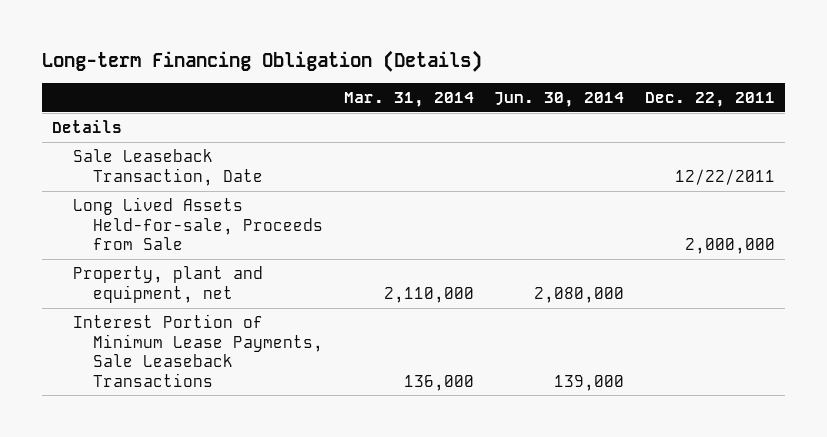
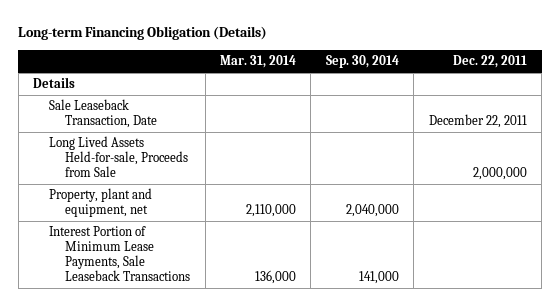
- | Mar. 31, 2014 | Jun. 30, 2014 | Dec. 22, 2011
+ | Mar. 31, 2014 | Sep. 30, 2014 | Dec. 22, 2011
- Sale Leaseback Transaction, Date | | | 12/22/2011
+ Sale Leaseback Transaction, Date | | | December 22, 2011

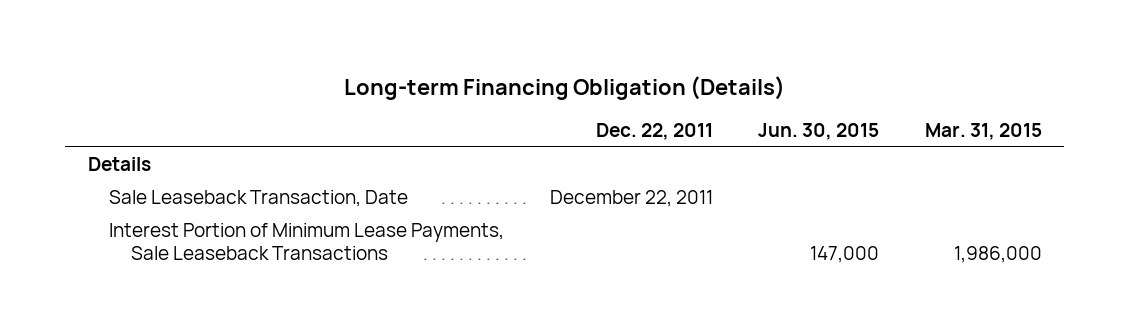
- | Mar. 31, 2014 | Sep. 30, 2014 | Dec. 22, 2011
+ | Dec. 22, 2011 | Jun. 30, 2015 | Mar. 31, 2015
- Long Lived Assets Held-for-sale, Proceeds from Sale | | | 2,000,000
- Property, plant and equipment, net | 2,110,000 | 2,040,000 |

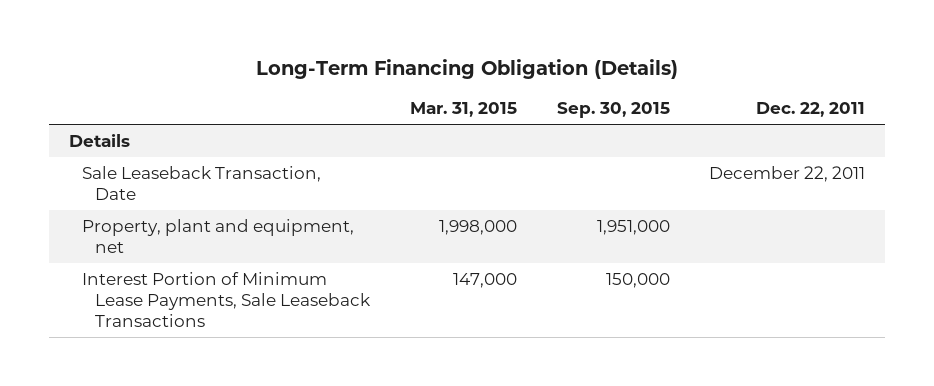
- Long-term Financing Obligation (Details)
+ Long-Term Financing Obligation (Details)
- | Dec. 22, 2011 | Jun. 30, 2015 | Mar. 31, 2015
+ | Mar. 31, 2015 | Sep. 30, 2015 | Dec. 22, 2011
- Interest Portion of Minimum Lease Payments, Sale Leaseback Transactions | | 147,000 | 1,986,000
+ Property, plant and equipment, net | 1,998,000 | 1,951,000 |
+ Interest Portion of Minimum Lease Payments, Sale Leaseback Transactions | 147,000 | 150,000 |

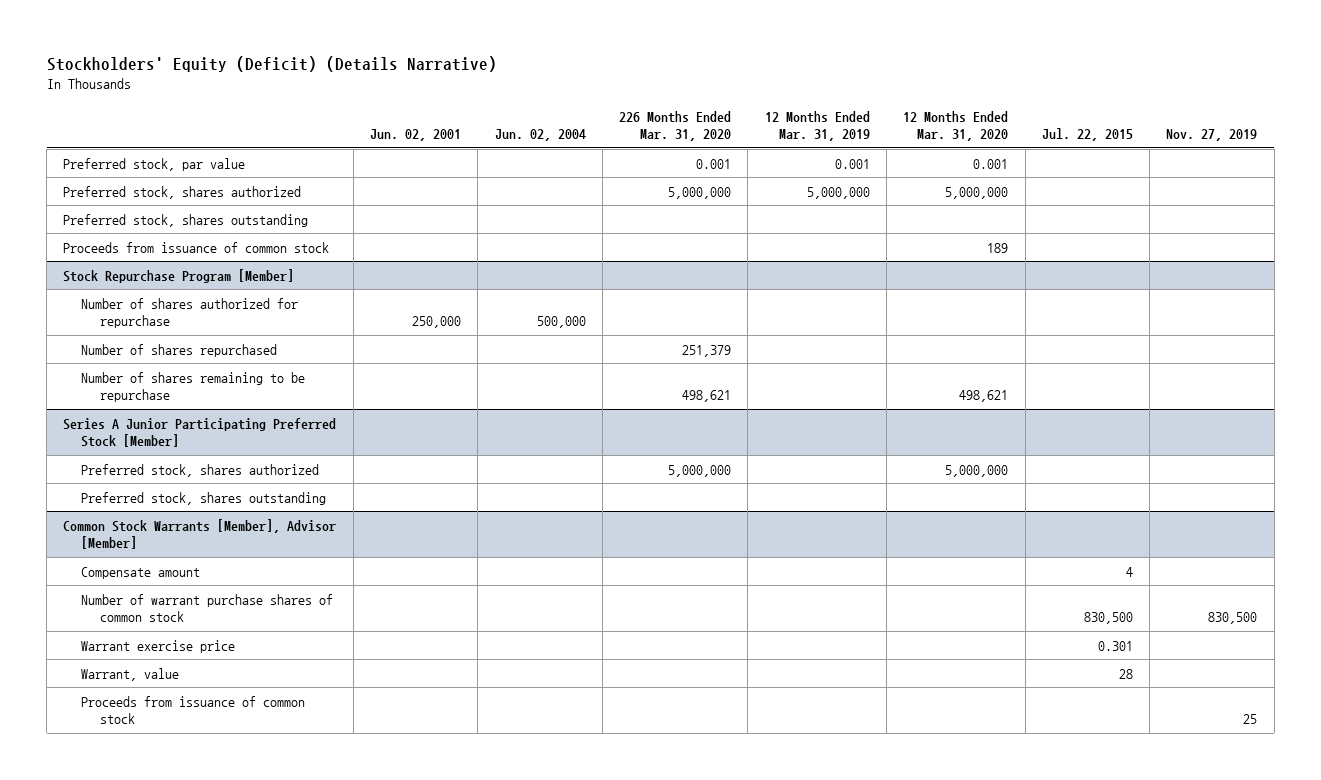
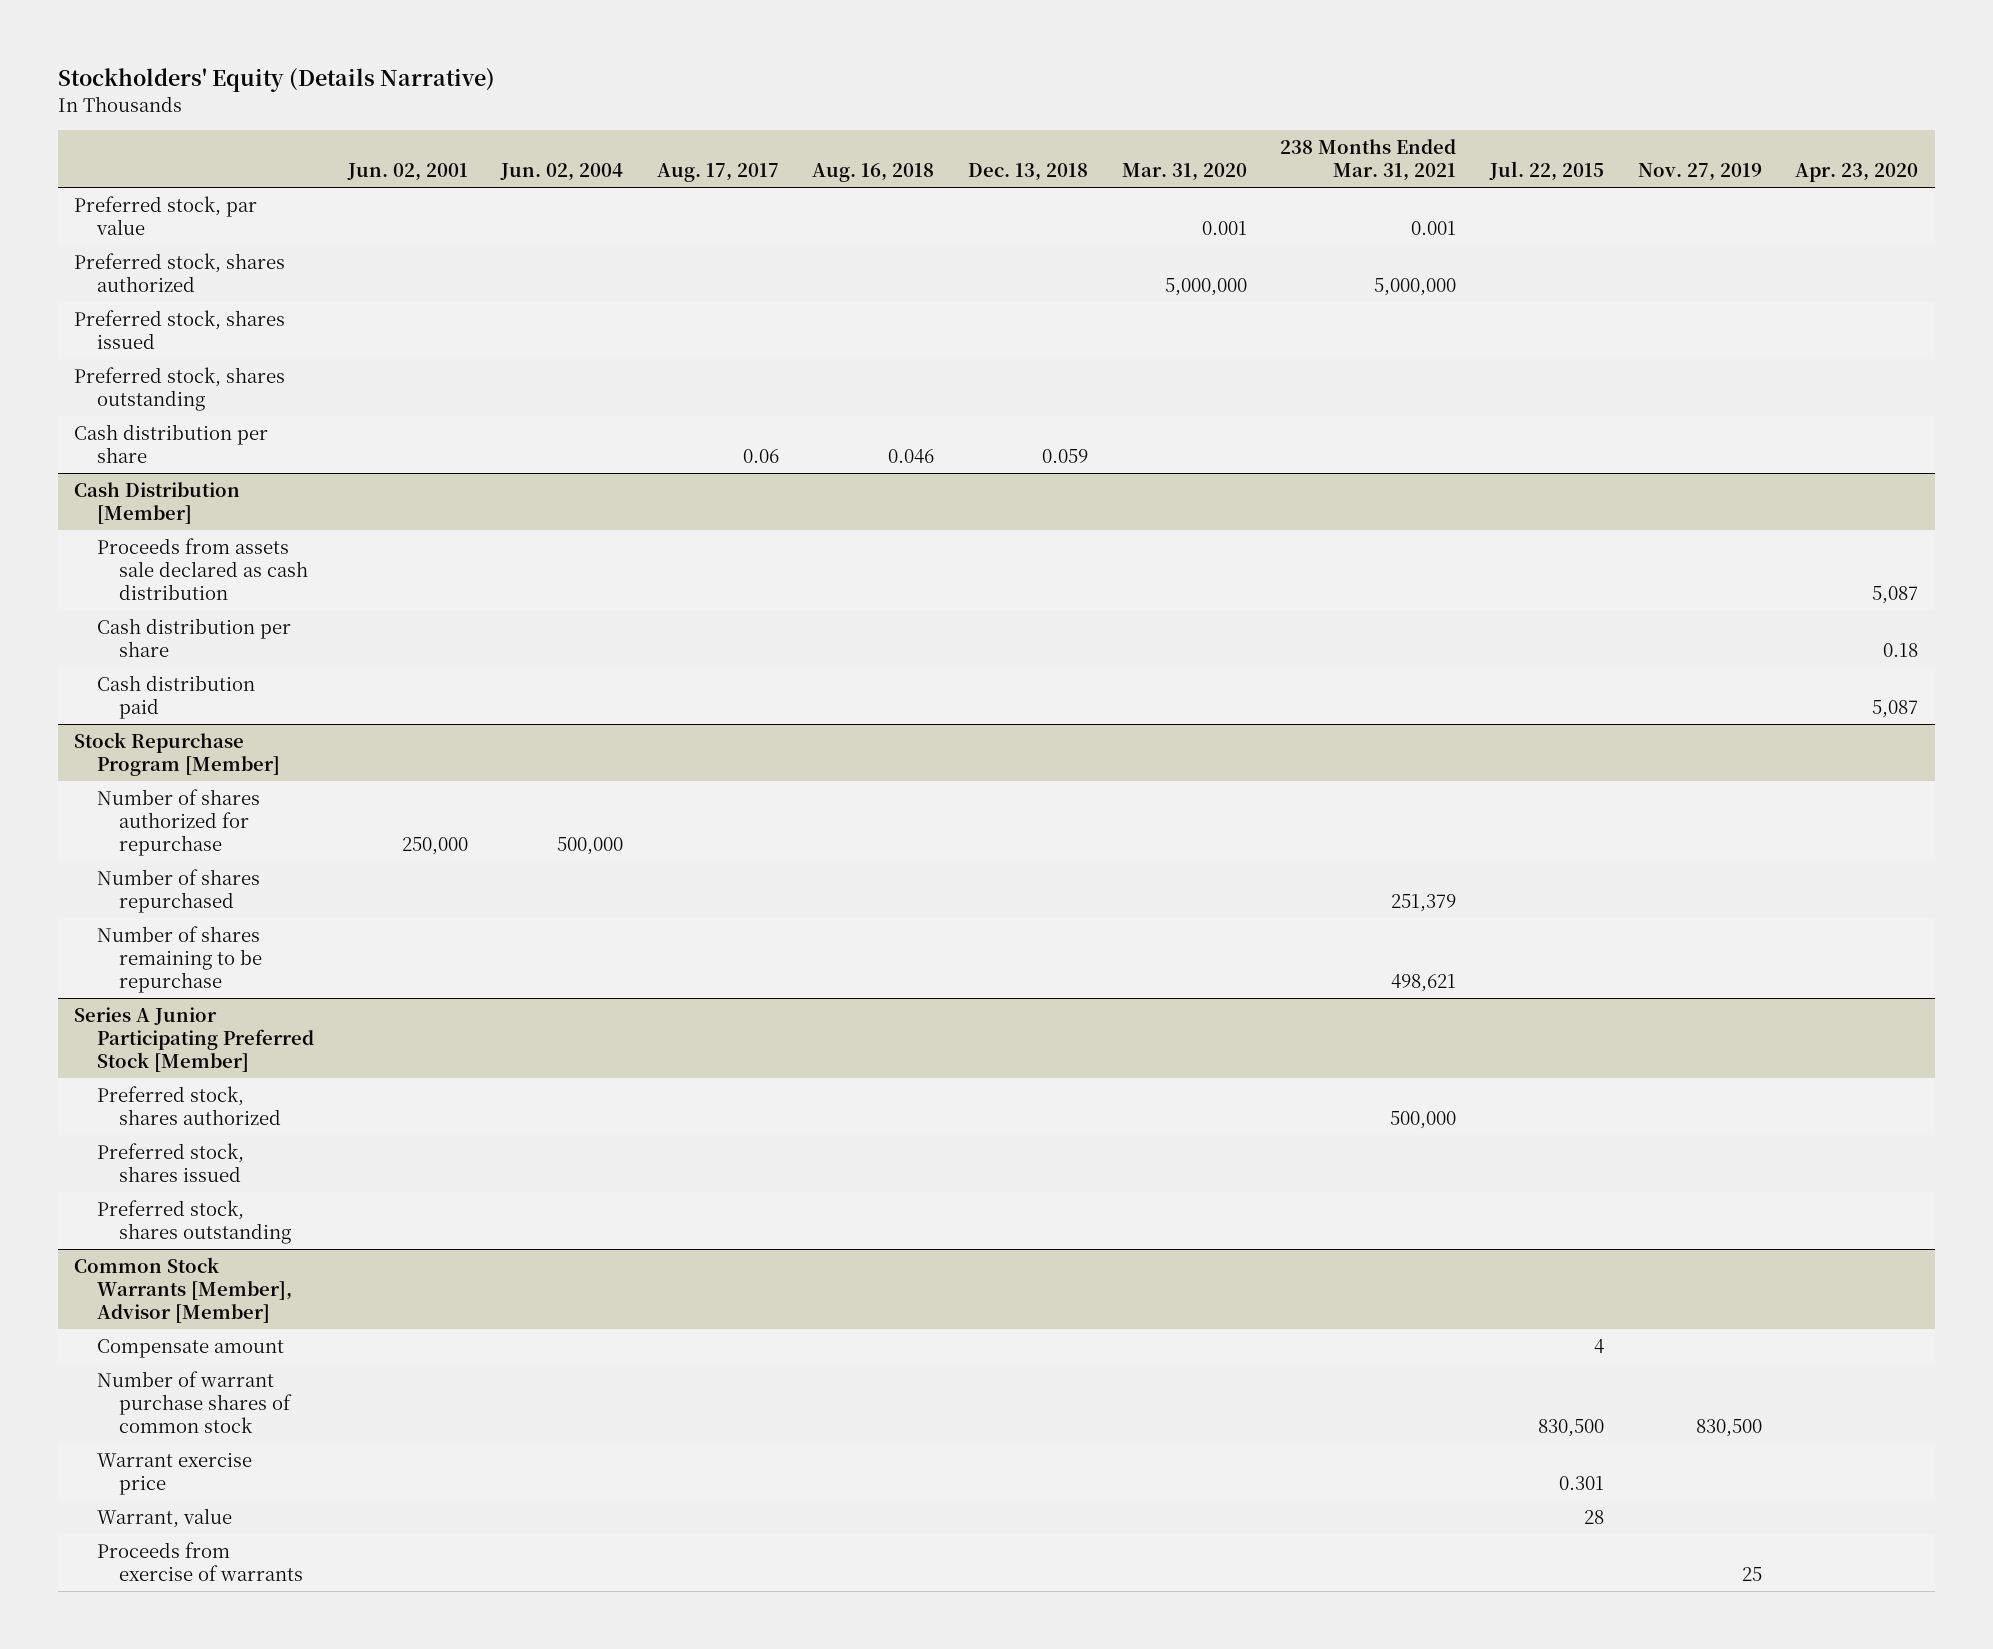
- Stockholders' Equity (Deficit) (Details Narrative)
+ Stockholders' Equity (Details Narrative)
- | Jun. 02, 2001 | Jun. 02, 2004 | 226 Months Ended Mar. 31, 2020 | 12 Months Ended Mar. 31, 2019 | 12 Months Ended Mar. 31, 2020 | Jul. 22, 2015 | Nov. 27, 2019
+ | Jun. 02, 2001 | Jun. 02, 2004 | Aug. 17, 2017 | Aug. 16, 2018 | Dec. 13, 2018 | Mar. 31, 2020 | 238 Months Ended Mar. 31, 2021 | Jul. 22, 2015 | Nov. 27, 2019 | Apr. 23, 2020
+ Preferred stock, shares issued
- Proceeds from issuance of common stock | | | | | 189 | |
+ Cash distribution per share | | | 0.06 | 0.046 | 0.059 | | | | |
+ Cash Distribution [Member]
+ Proceeds from assets sale declared as cash distribution | | | | | | | | | | 5,087
+ Cash distribution per share | | | | | | | | | | 0.18
+ Cash distribution paid | | | | | | | | | | 5,087
@ Series A Junior Participating Preferred Stock [Member]
+ Preferred stock, shares issued
@ Common Stock Warrants [Member], Advisor [Member]
- Proceeds from issuance of common stock | | | | | | | 25
+ Proceeds from exercise of warrants | | | | | | | | | 25 |

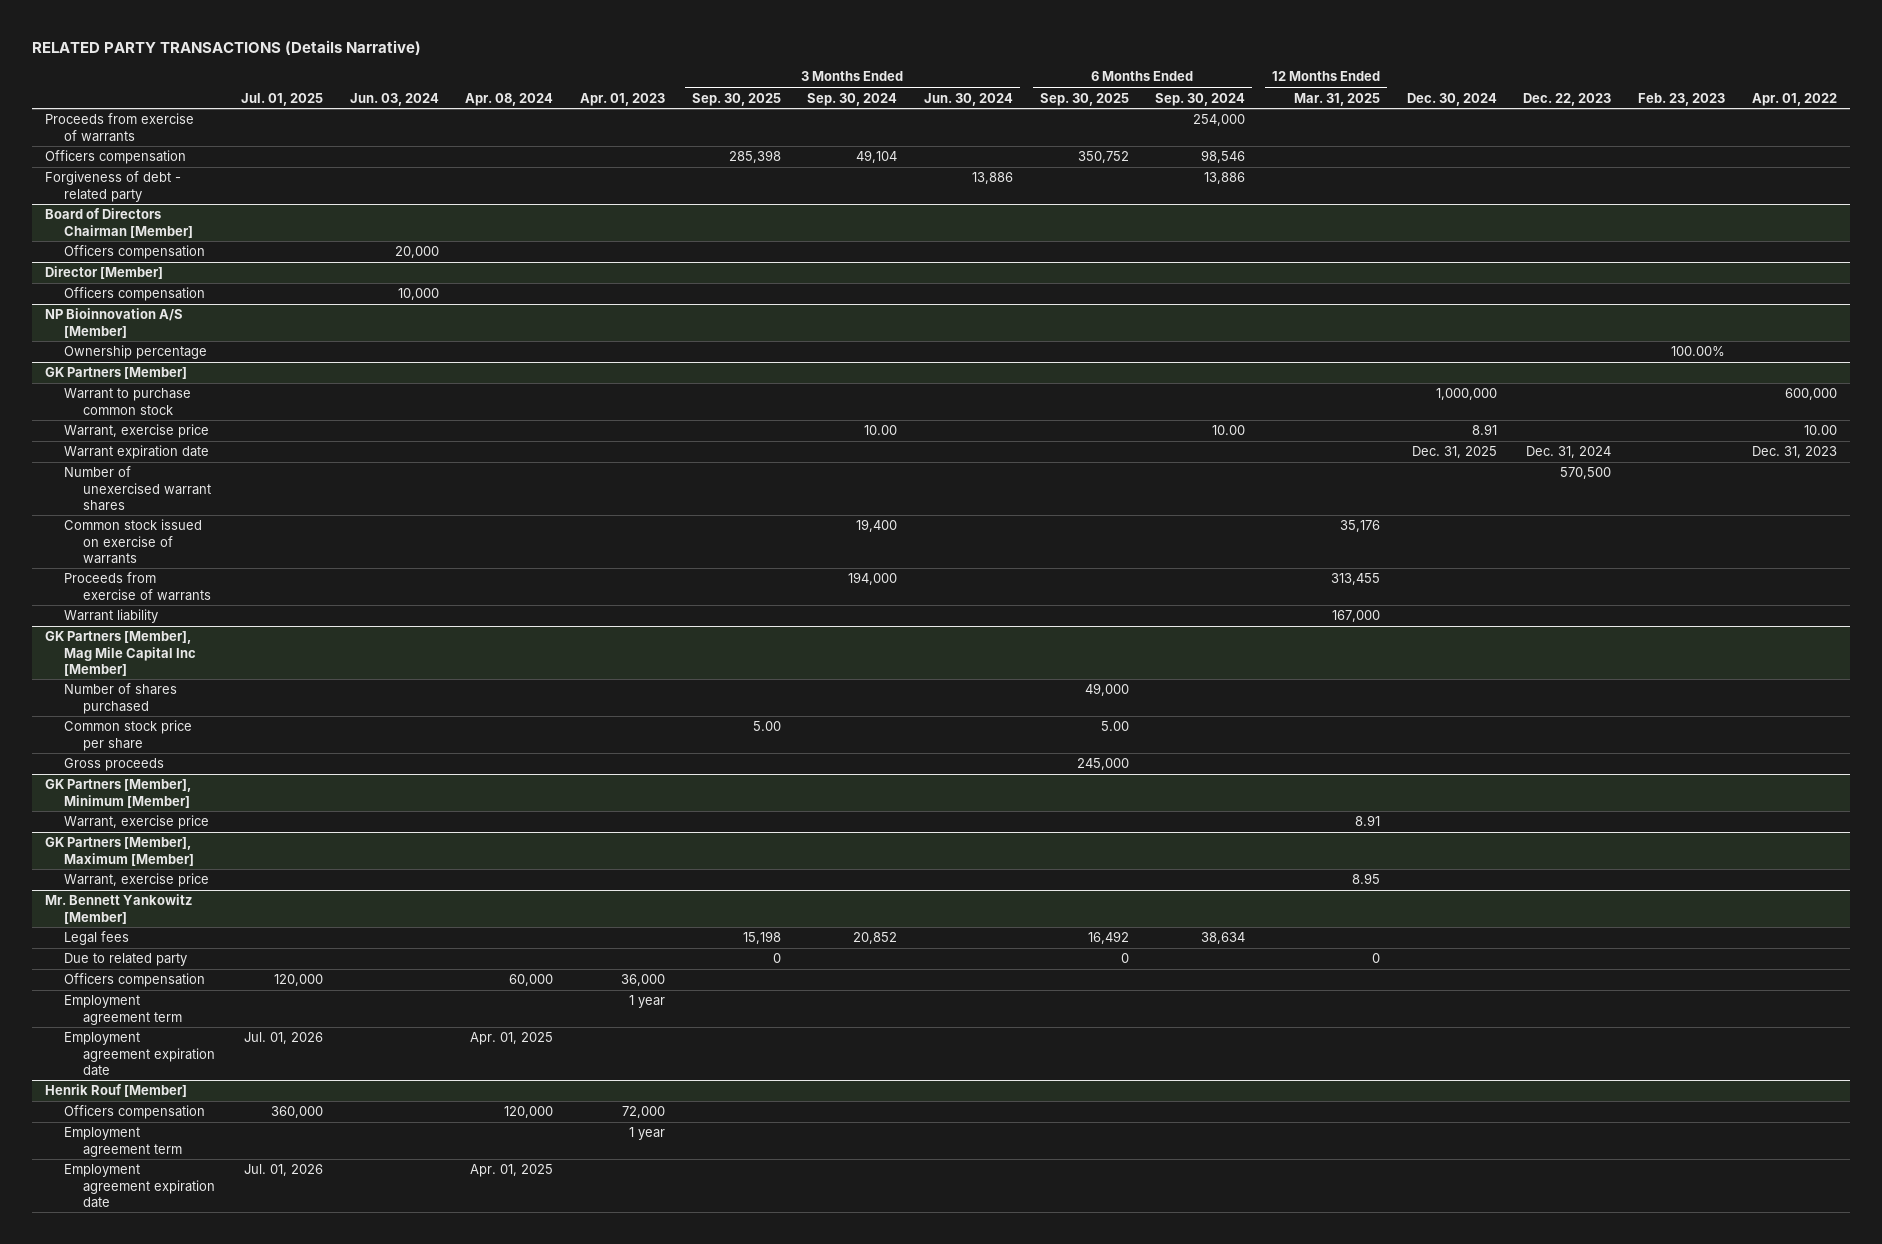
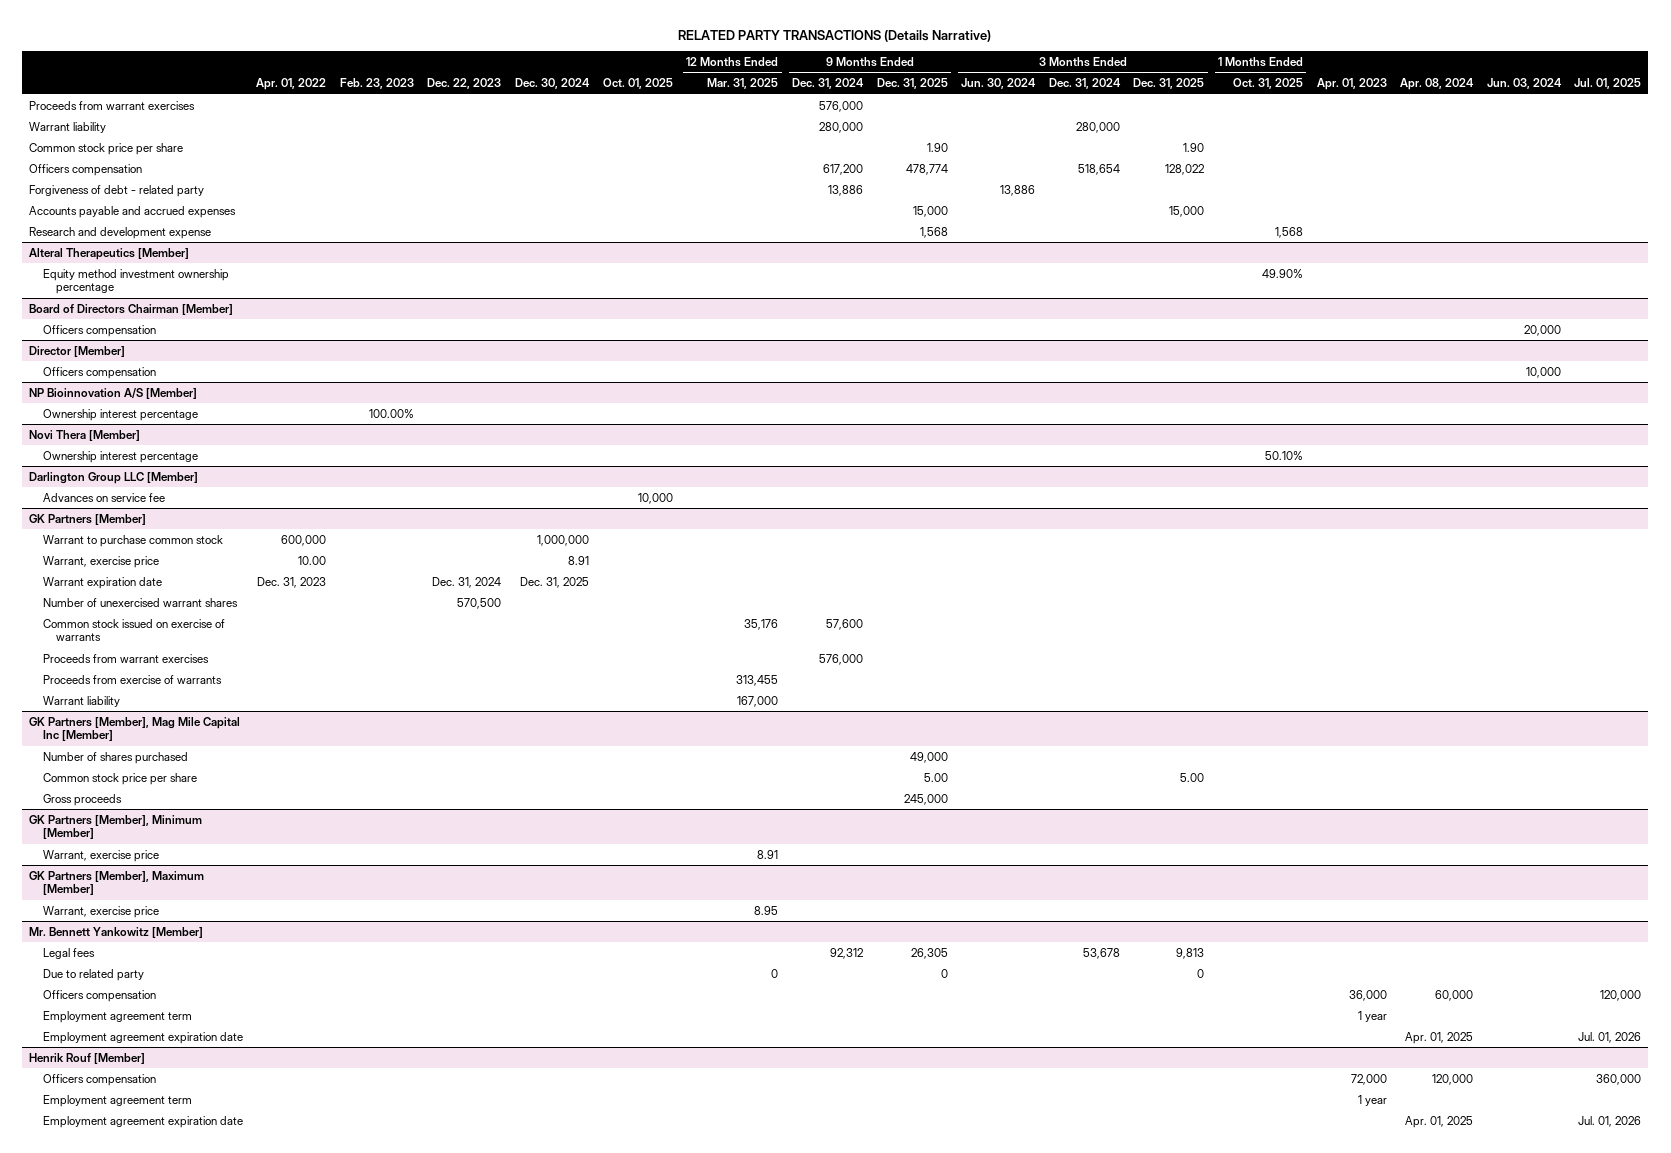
- | Jul. 01, 2025 | Jun. 03, 2024 | Apr. 08, 2024 | Apr. 01, 2023 | 3 Months Ended Sep. 30, 2025 | 3 Months Ended Sep. 30, 2024 | 3 Months Ended Jun. 30, 2024 | 6 Months Ended Sep. 30, 2025 | 6 Months Ended Sep. 30, 2024 | 12 Months Ended Mar. 31, 2025 | Dec. 30, 2024 | Dec. 22, 2023 | Feb. 23, 2023 | Apr. 01, 2022
+ | Apr. 01, 2022 | Feb. 23, 2023 | Dec. 22, 2023 | Dec. 30, 2024 | Oct. 01, 2025 | 12 Months Ended Mar. 31, 2025 | 9 Months Ended Dec. 31, 2024 | 9 Months Ended Dec. 31, 2025 | 3 Months Ended Jun. 30, 2024 | 3 Months Ended Dec. 31, 2024 | 3 Months Ended Dec. 31, 2025 | 1 Months Ended Oct. 31, 2025 | Apr. 01, 2023 | Apr. 08, 2024 | Jun. 03, 2024 | Jul. 01, 2025
- Proceeds from exercise of warrants | | | | | | | | | 254,000 | | | | |
+ Proceeds from warrant exercises | | | | | | | 576,000 | | | | | | | | |
+ Warrant liability | | | | | | | 280,000 | | | 280,000 | | | | | |
+ Common stock price per share | | | | | | | | 1.90 | | | 1.90 | | | | |
+ Accounts payable and accrued expenses | | | | | | | | 15,000 | | | 15,000 | | | | |
+ Research and development expense | | | | | | | | 1,568 | | | | 1,568 | | | |
+ Alteral Therapeutics [Member]
+ Equity method investment ownership percentage | | | | | | | | | | | | 49.90% | | | |
@ NP Bioinnovation A/S [Member]
- Ownership percentage | | | | | | | | | | | | | 100.00% |
+ Ownership interest percentage | | 100.00% | | | | | | | | | | | | | |
+ Novi Thera [Member]
+ Ownership interest percentage | | | | | | | | | | | | 50.10% | | | |
+ Darlington Group LLC [Member]
+ Advances on service fee | | | | | 10,000 | | | | | | | | | | |
@ GK Partners [Member]
+ Proceeds from warrant exercises | | | | | | | 576,000 | | | | | | | | |

